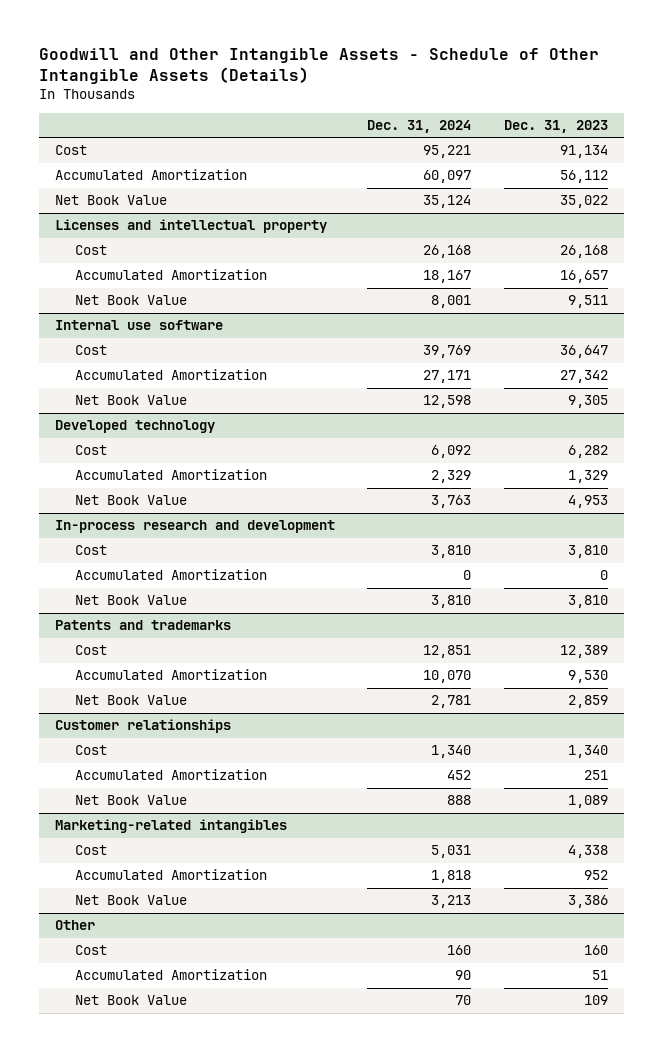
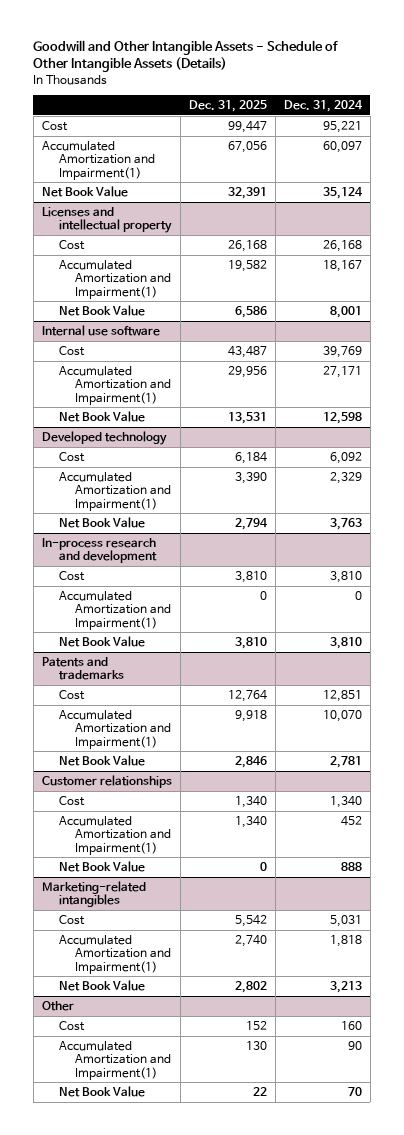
- | Dec. 31, 2024 | Dec. 31, 2023
+ | Dec. 31, 2025 | Dec. 31, 2024
- Accumulated Amortization | 60,097 | 56,112
+ Accumulated Amortization and Impairment(1) | 67,056 | 60,097
@ Licenses and intellectual property
- Accumulated Amortization | 18,167 | 16,657
+ Accumulated Amortization and Impairment(1) | 19,582 | 18,167
@ Internal use software
- Accumulated Amortization | 27,171 | 27,342
+ Accumulated Amortization and Impairment(1) | 29,956 | 27,171
@ Developed technology
- Accumulated Amortization | 2,329 | 1,329
+ Accumulated Amortization and Impairment(1) | 3,390 | 2,329
@ In-process research and development
- Accumulated Amortization | 0 | 0
+ Accumulated Amortization and Impairment(1) | 0 | 0
@ Patents and trademarks
- Accumulated Amortization | 10,070 | 9,530
+ Accumulated Amortization and Impairment(1) | 9,918 | 10,070
@ Customer relationships
- Accumulated Amortization | 452 | 251
+ Accumulated Amortization and Impairment(1) | 1,340 | 452
@ Marketing-related intangibles
- Accumulated Amortization | 1,818 | 952
+ Accumulated Amortization and Impairment(1) | 2,740 | 1,818
@ Other
- Accumulated Amortization | 90 | 51
+ Accumulated Amortization and Impairment(1) | 130 | 90

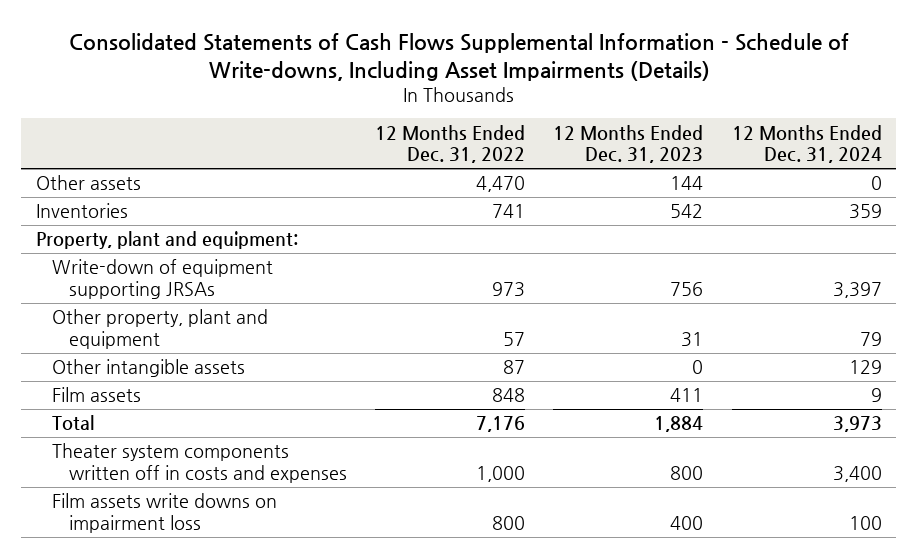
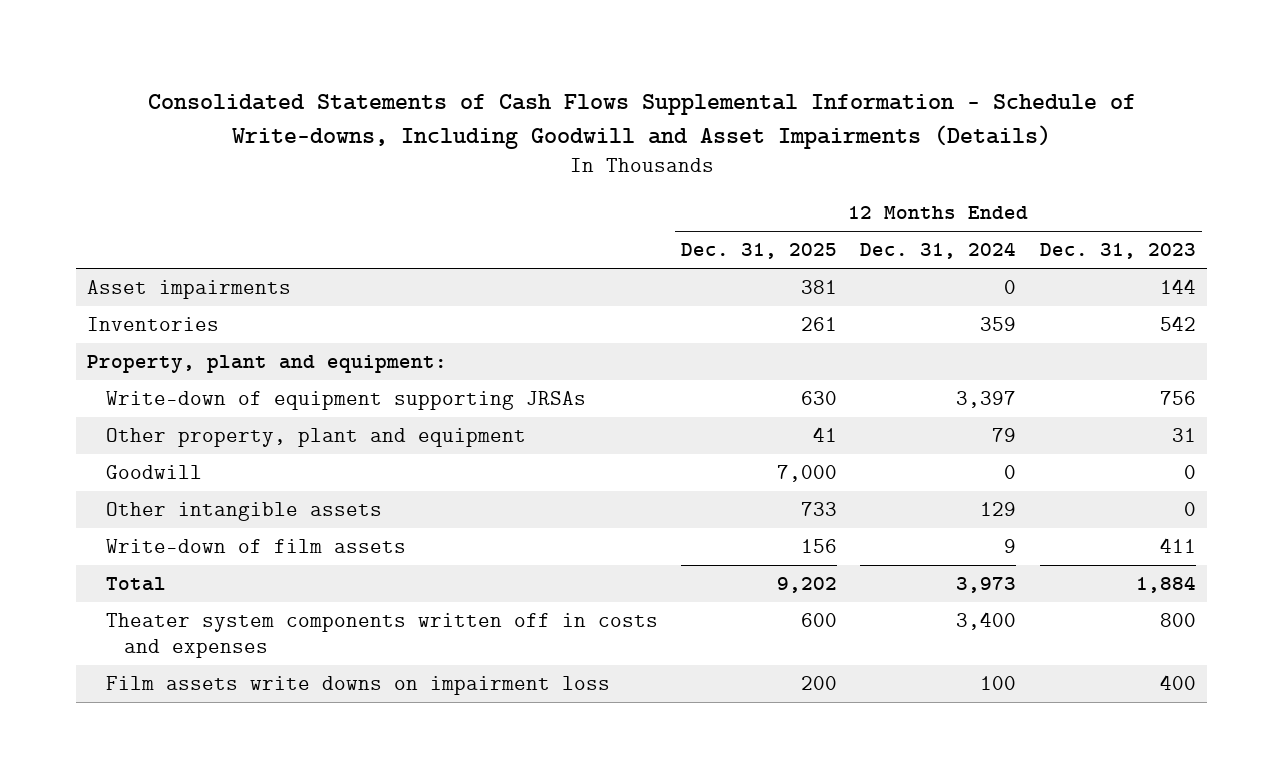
- Consolidated Statements of Cash Flows Supplemental Information - Schedule of Write-downs, Including Asset Impairments (Details)
+ Consolidated Statements of Cash Flows Supplemental Information - Schedule of Write-downs, Including Goodwill and Asset Impairments (Details)
- | 12 Months Ended Dec. 31, 2022 | 12 Months Ended Dec. 31, 2023 | 12 Months Ended Dec. 31, 2024
+ | 12 Months Ended Dec. 31, 2025 | 12 Months Ended Dec. 31, 2024 | 12 Months Ended Dec. 31, 2023
- Other assets | 4,470 | 144 | 0
+ Asset impairments | 381 | 0 | 144
+ Goodwill | 7,000 | 0 | 0
- Film assets | 848 | 411 | 9
+ Write-down of film assets | 156 | 9 | 411

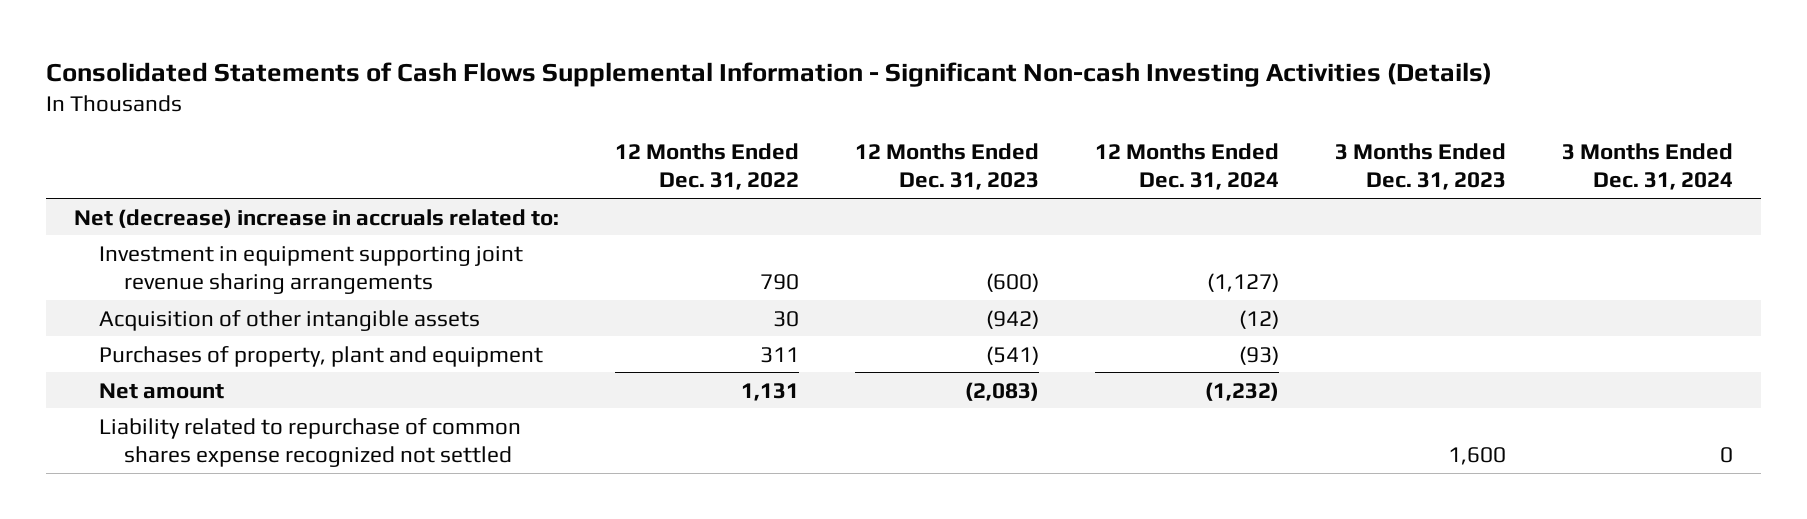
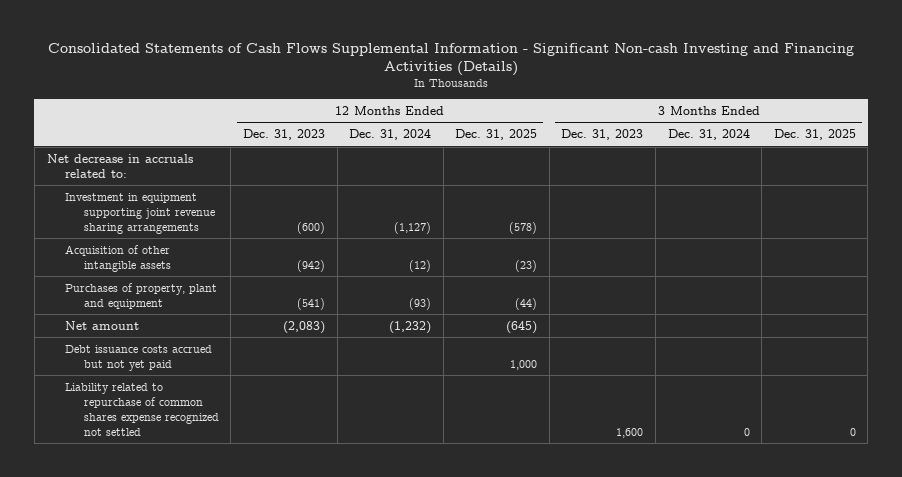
- Consolidated Statements of Cash Flows Supplemental Information - Significant Non-cash Investing Activities (Details)
+ Consolidated Statements of Cash Flows Supplemental Information - Significant Non-cash Investing and Financing Activities (Details)
- | 12 Months Ended Dec. 31, 2022 | 12 Months Ended Dec. 31, 2023 | 12 Months Ended Dec. 31, 2024 | 3 Months Ended Dec. 31, 2023 | 3 Months Ended Dec. 31, 2024
+ | 12 Months Ended Dec. 31, 2023 | 12 Months Ended Dec. 31, 2024 | 12 Months Ended Dec. 31, 2025 | 3 Months Ended Dec. 31, 2023 | 3 Months Ended Dec. 31, 2024 | 3 Months Ended Dec. 31, 2025
- Net (decrease) increase in accruals related to:
+ Net decrease in accruals related to:
+ Debt issuance costs accrued but not yet paid | | | 1,000 | | |

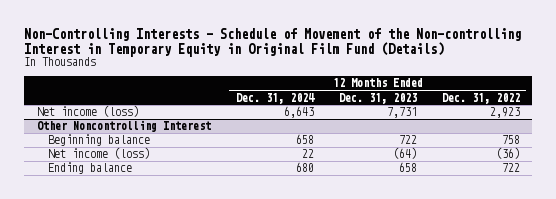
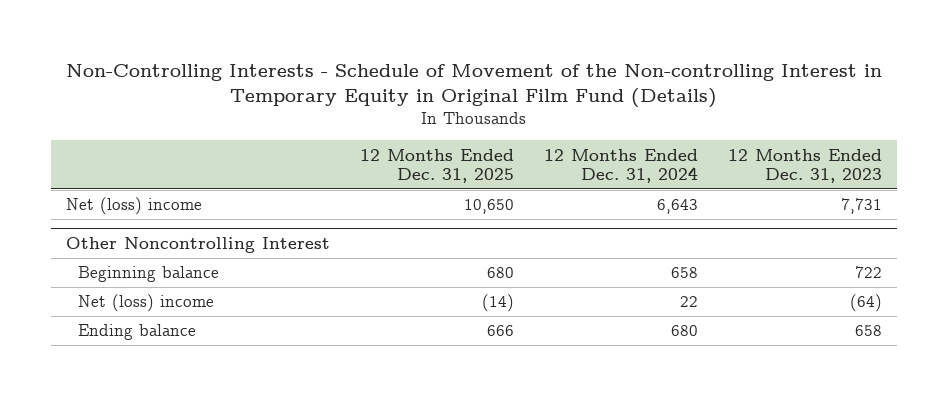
- | 12 Months Ended Dec. 31, 2024 | 12 Months Ended Dec. 31, 2023 | 12 Months Ended Dec. 31, 2022
+ | 12 Months Ended Dec. 31, 2025 | 12 Months Ended Dec. 31, 2024 | 12 Months Ended Dec. 31, 2023
- Net income (loss) | 6,643 | 7,731 | 2,923
+ Net (loss) income | 10,650 | 6,643 | 7,731
@ Other Noncontrolling Interest
- Net income (loss) | 22 | (64) | (36)
+ Net (loss) income | (14) | 22 | (64)

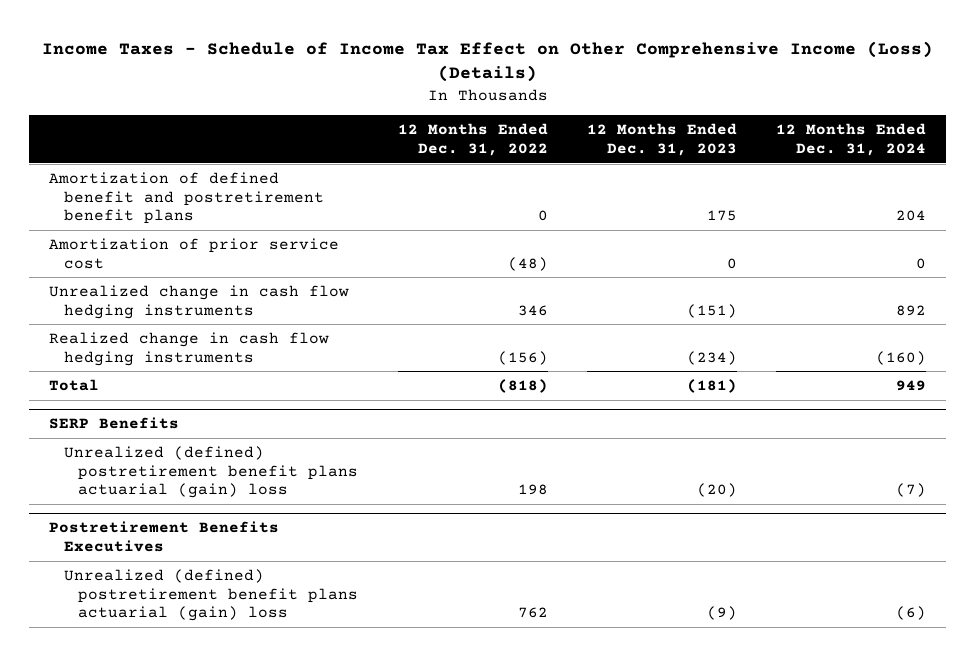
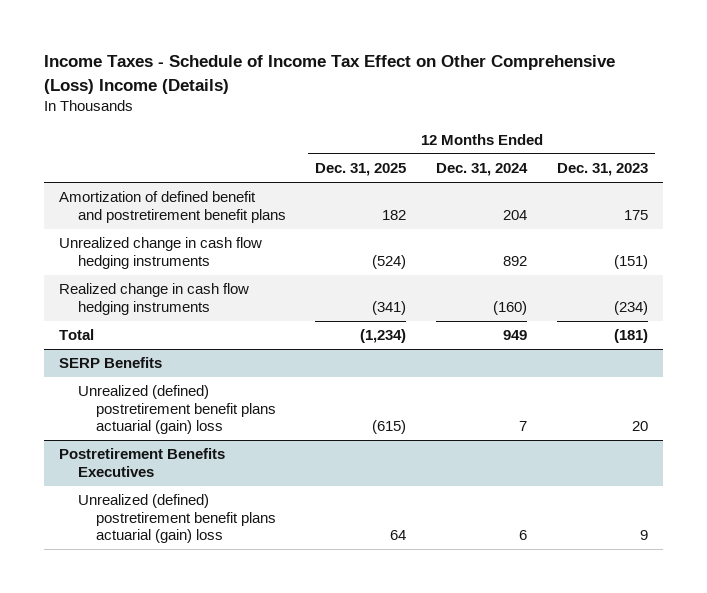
- Income Taxes - Schedule of Income Tax Effect on Other Comprehensive Income (Loss) (Details)
+ Income Taxes - Schedule of Income Tax Effect on Other Comprehensive (Loss) Income (Details)
- | 12 Months Ended Dec. 31, 2022 | 12 Months Ended Dec. 31, 2023 | 12 Months Ended Dec. 31, 2024
+ | 12 Months Ended Dec. 31, 2025 | 12 Months Ended Dec. 31, 2024 | 12 Months Ended Dec. 31, 2023
- Amortization of prior service cost | (48) | 0 | 0
@ SERP Benefits
- Unrealized (defined) postretirement benefit plans actuarial (gain) loss | 198 | (20) | (7)
+ Unrealized (defined) postretirement benefit plans actuarial (gain) loss | (615) | 7 | 20
@ Postretirement Benefits Executives
- Unrealized (defined) postretirement benefit plans actuarial (gain) loss | 762 | (9) | (6)
+ Unrealized (defined) postretirement benefit plans actuarial (gain) loss | 64 | 6 | 9

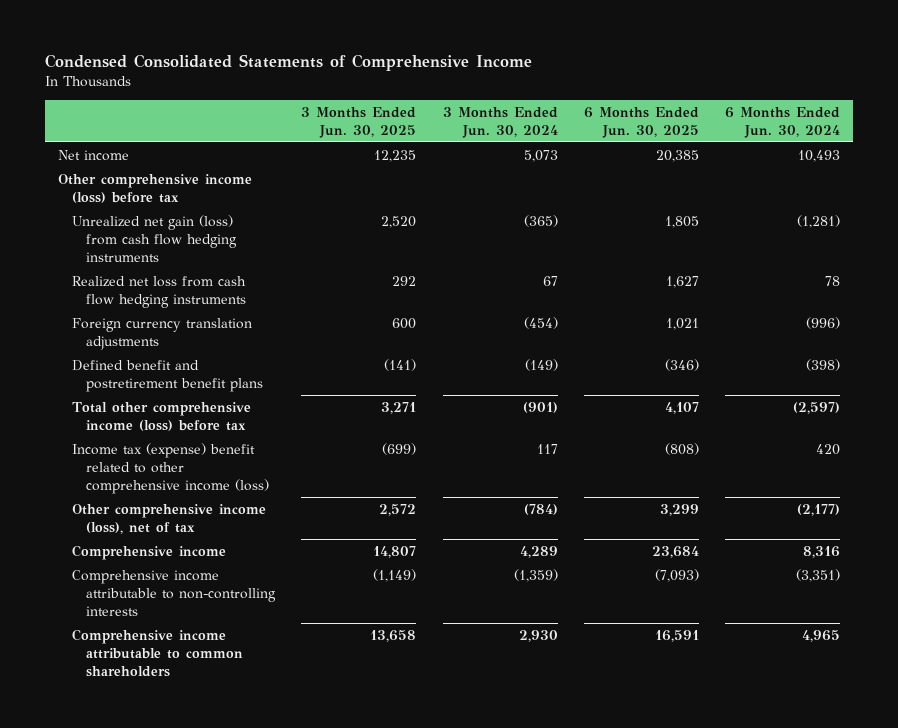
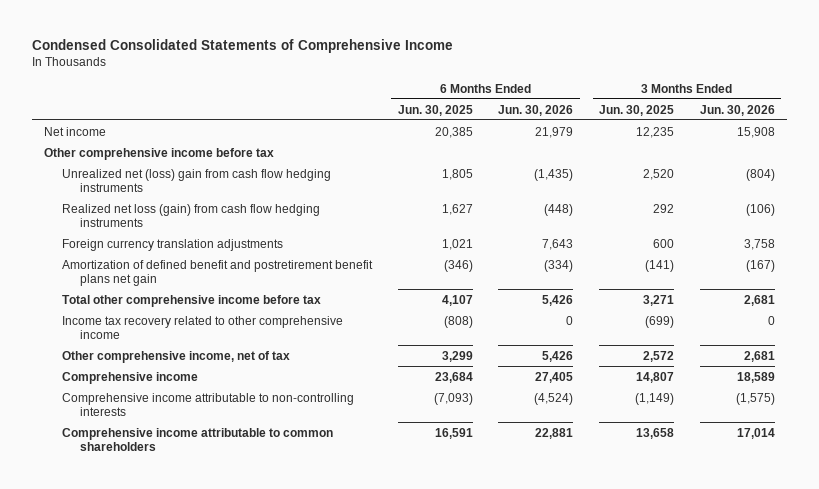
- | 3 Months Ended Jun. 30, 2025 | 3 Months Ended Jun. 30, 2024 | 6 Months Ended Jun. 30, 2025 | 6 Months Ended Jun. 30, 2024
+ | 6 Months Ended Jun. 30, 2025 | 6 Months Ended Jun. 30, 2026 | 3 Months Ended Jun. 30, 2025 | 3 Months Ended Jun. 30, 2026
- Other comprehensive income (loss) before tax
- Unrealized net gain (loss) from cash flow hedging instruments | 2,520 | (365) | 1,805 | (1,281)
- Realized net loss from cash flow hedging instruments | 292 | 67 | 1,627 | 78
+ Other comprehensive income before tax
+ Unrealized net (loss) gain from cash flow hedging instruments | 1,805 | (1,435) | 2,520 | (804)
+ Realized net loss (gain) from cash flow hedging instruments | 1,627 | (448) | 292 | (106)
- Defined benefit and postretirement benefit plans | (141) | (149) | (346) | (398)
- Total other comprehensive income (loss) before tax | 3,271 | (901) | 4,107 | (2,597)
- Income tax (expense) benefit related to other comprehensive income (loss) | (699) | 117 | (808) | 420
- Other comprehensive income (loss), net of tax | 2,572 | (784) | 3,299 | (2,177)
+ Amortization of defined benefit and postretirement benefit plans net gain | (346) | (334) | (141) | (167)
+ Total other comprehensive income before tax | 4,107 | 5,426 | 3,271 | 2,681
+ Income tax recovery related to other comprehensive income | (808) | 0 | (699) | 0
+ Other comprehensive income, net of tax | 3,299 | 5,426 | 2,572 | 2,681

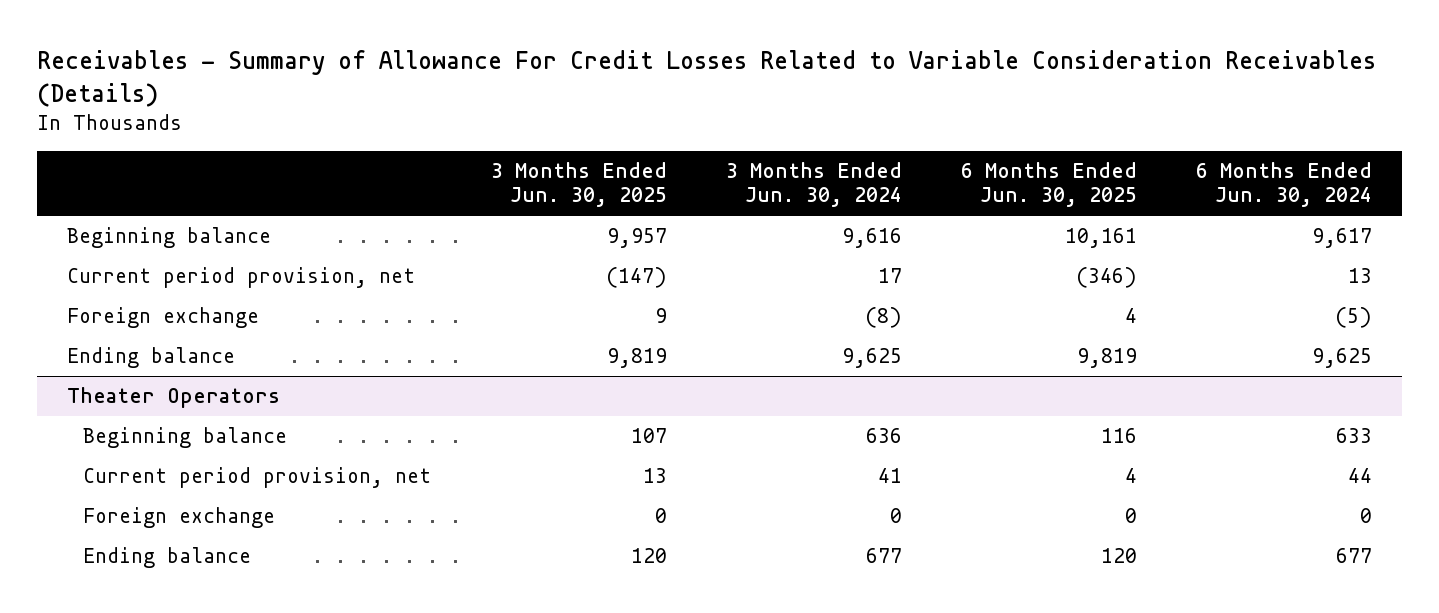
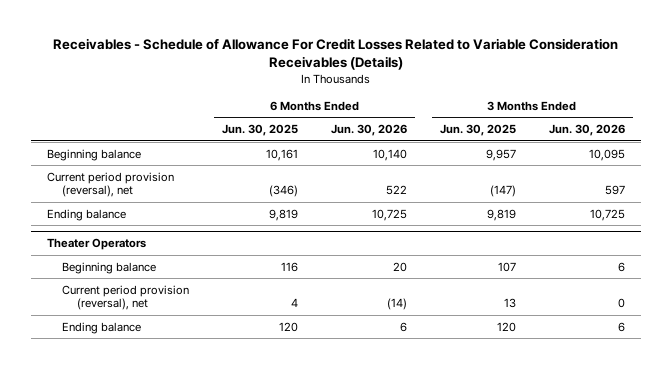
- Receivables - Summary of Allowance For Credit Losses Related to Variable Consideration Receivables (Details)
+ Receivables - Schedule of Allowance For Credit Losses Related to Variable Consideration Receivables (Details)
- | 3 Months Ended Jun. 30, 2025 | 3 Months Ended Jun. 30, 2024 | 6 Months Ended Jun. 30, 2025 | 6 Months Ended Jun. 30, 2024
+ | 6 Months Ended Jun. 30, 2025 | 6 Months Ended Jun. 30, 2026 | 3 Months Ended Jun. 30, 2025 | 3 Months Ended Jun. 30, 2026
- Current period provision, net | (147) | 17 | (346) | 13
- Foreign exchange | 9 | (8) | 4 | (5)
+ Current period provision (reversal), net | (346) | 522 | (147) | 597
@ Theater Operators
- Current period provision, net | 13 | 41 | 4 | 44
- Foreign exchange | 0 | 0 | 0 | 0
+ Current period provision (reversal), net | 4 | (14) | 13 | 0

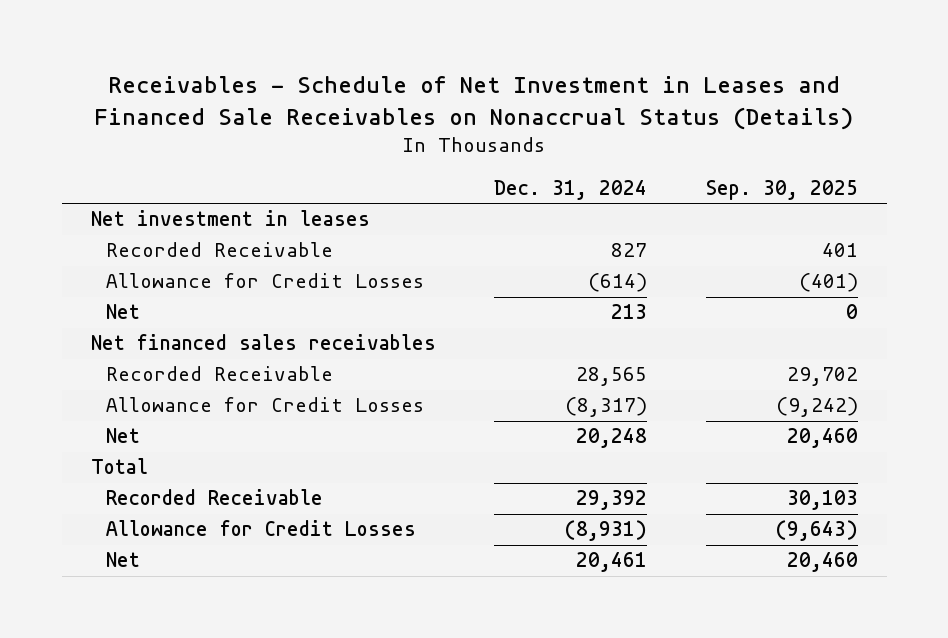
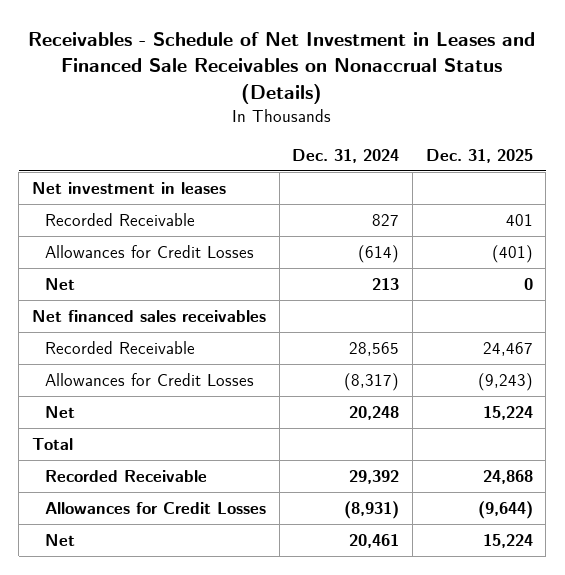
- | Dec. 31, 2024 | Sep. 30, 2025
+ | Dec. 31, 2024 | Dec. 31, 2025
- Allowance for Credit Losses | (614) | (401)
+ Allowances for Credit Losses | (614) | (401)
- Allowance for Credit Losses | (8,317) | (9,242)
+ Allowances for Credit Losses | (8,317) | (9,243)
- Allowance for Credit Losses | (8,931) | (9,643)
+ Allowances for Credit Losses | (8,931) | (9,644)

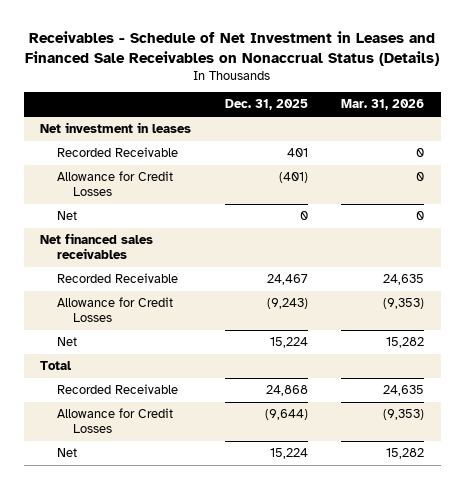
- | Dec. 31, 2024 | Dec. 31, 2025
+ | Dec. 31, 2025 | Mar. 31, 2026
- Allowances for Credit Losses | (614) | (401)
+ Allowance for Credit Losses | (401) | 0
- Allowances for Credit Losses | (8,317) | (9,243)
+ Allowance for Credit Losses | (9,243) | (9,353)
- Allowances for Credit Losses | (8,931) | (9,644)
+ Allowance for Credit Losses | (9,644) | (9,353)

